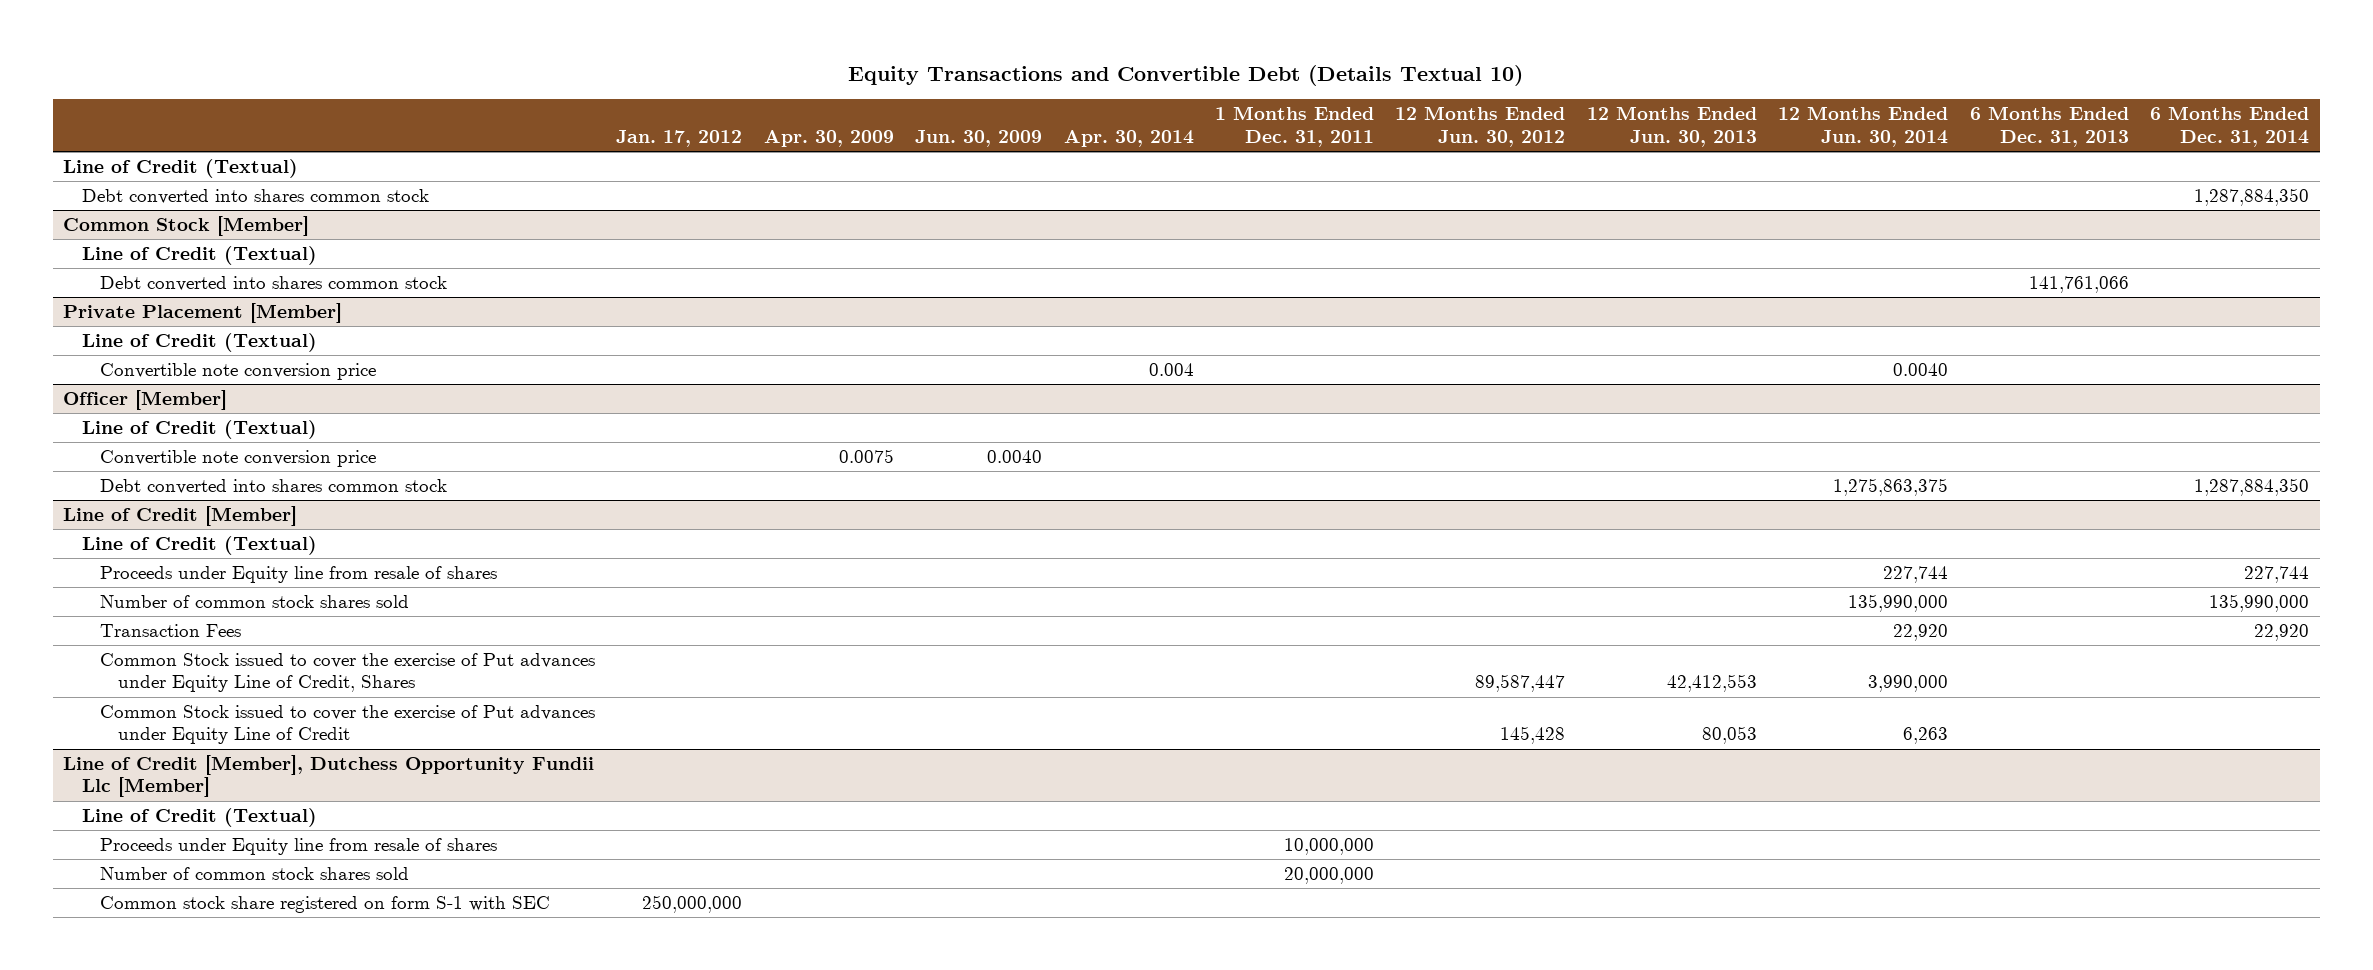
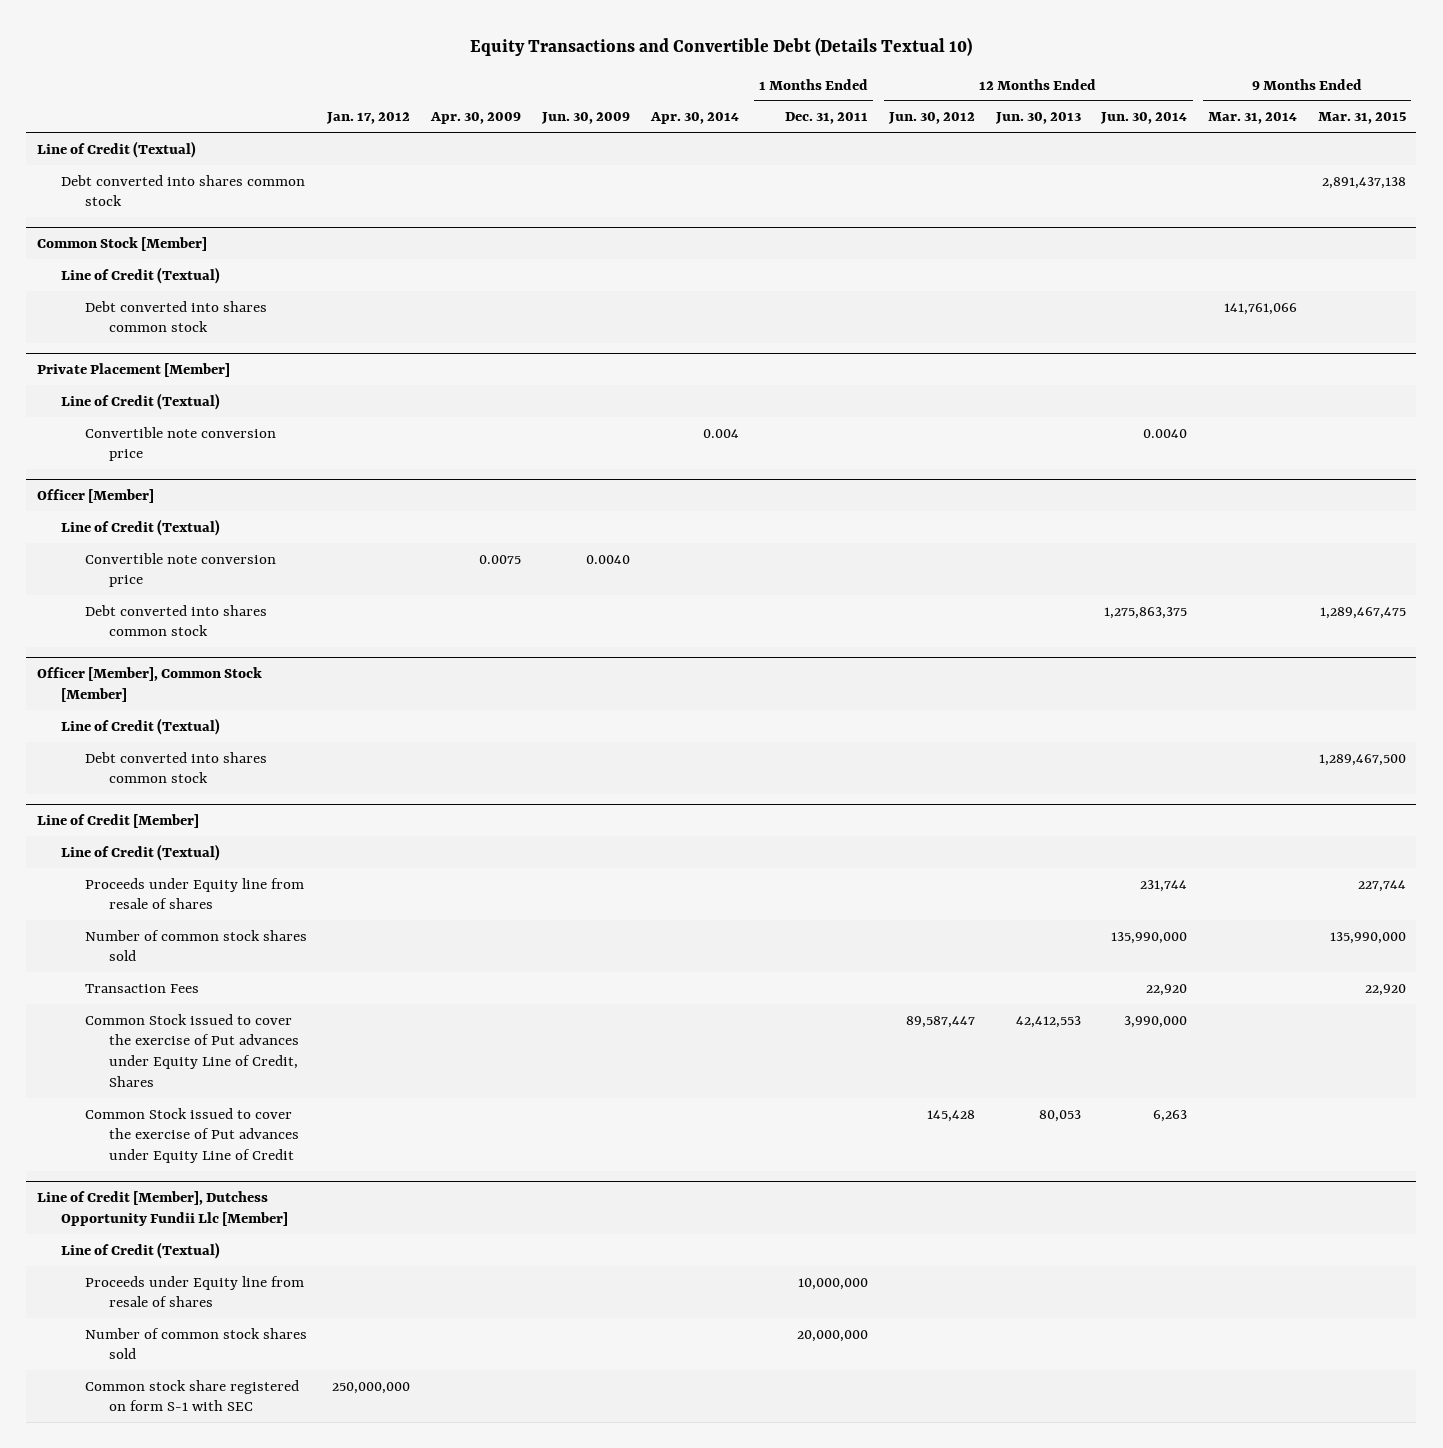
- | Jan. 17, 2012 | Apr. 30, 2009 | Jun. 30, 2009 | Apr. 30, 2014 | 1 Months Ended Dec. 31, 2011 | 12 Months Ended Jun. 30, 2012 | 12 Months Ended Jun. 30, 2013 | 12 Months Ended Jun. 30, 2014 | 6 Months Ended Dec. 31, 2013 | 6 Months Ended Dec. 31, 2014
+ | Jan. 17, 2012 | Apr. 30, 2009 | Jun. 30, 2009 | Apr. 30, 2014 | 1 Months Ended Dec. 31, 2011 | 12 Months Ended Jun. 30, 2012 | 12 Months Ended Jun. 30, 2013 | 12 Months Ended Jun. 30, 2014 | 9 Months Ended Mar. 31, 2014 | 9 Months Ended Mar. 31, 2015
+ Officer [Member], Common Stock [Member]
+ Line of Credit (Textual)
+ Debt converted into shares common stock | | | | | | | | | | 1,289,467,500
@ Line of Credit [Member]
- Proceeds under Equity line from resale of shares | | | | | | | | 227,744 | | 227,744
+ Proceeds under Equity line from resale of shares | | | | | | | | 231,744 | | 227,744

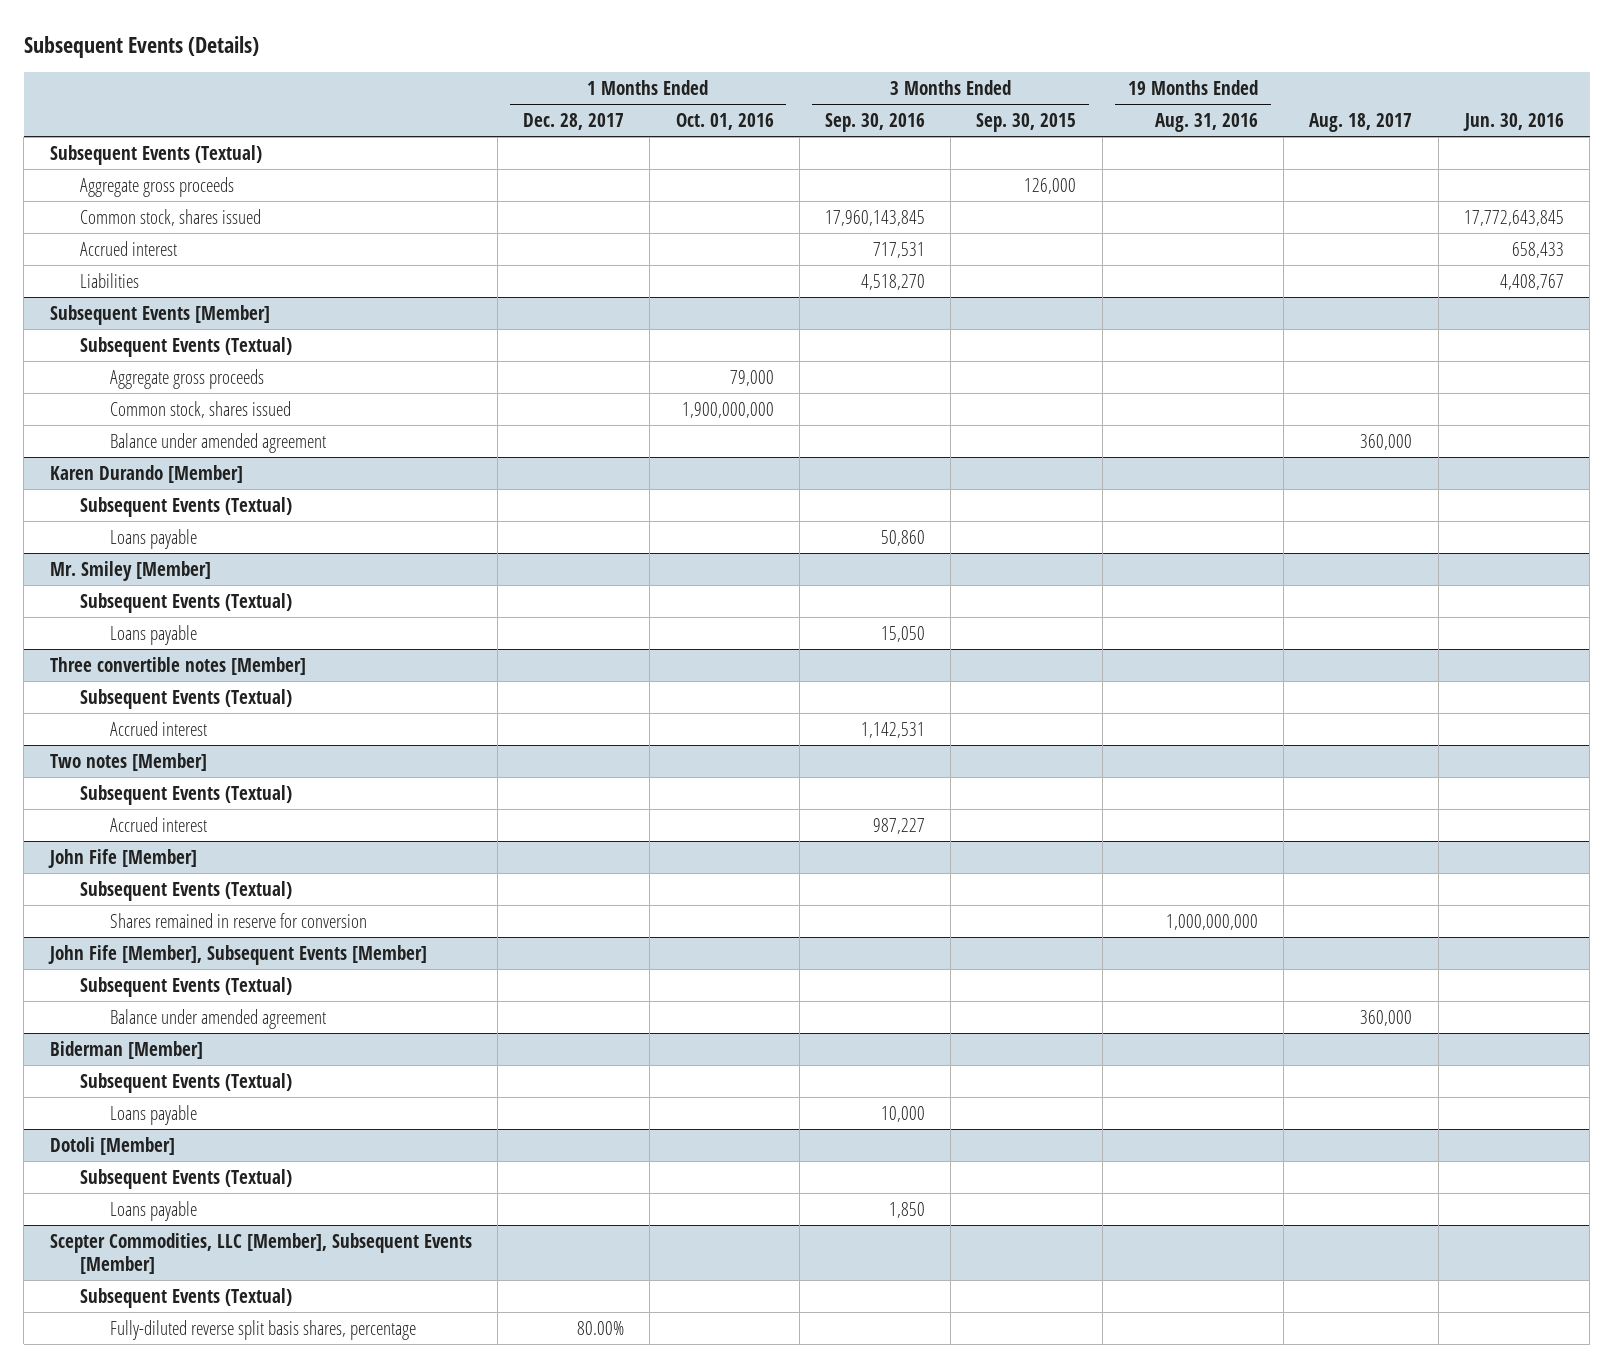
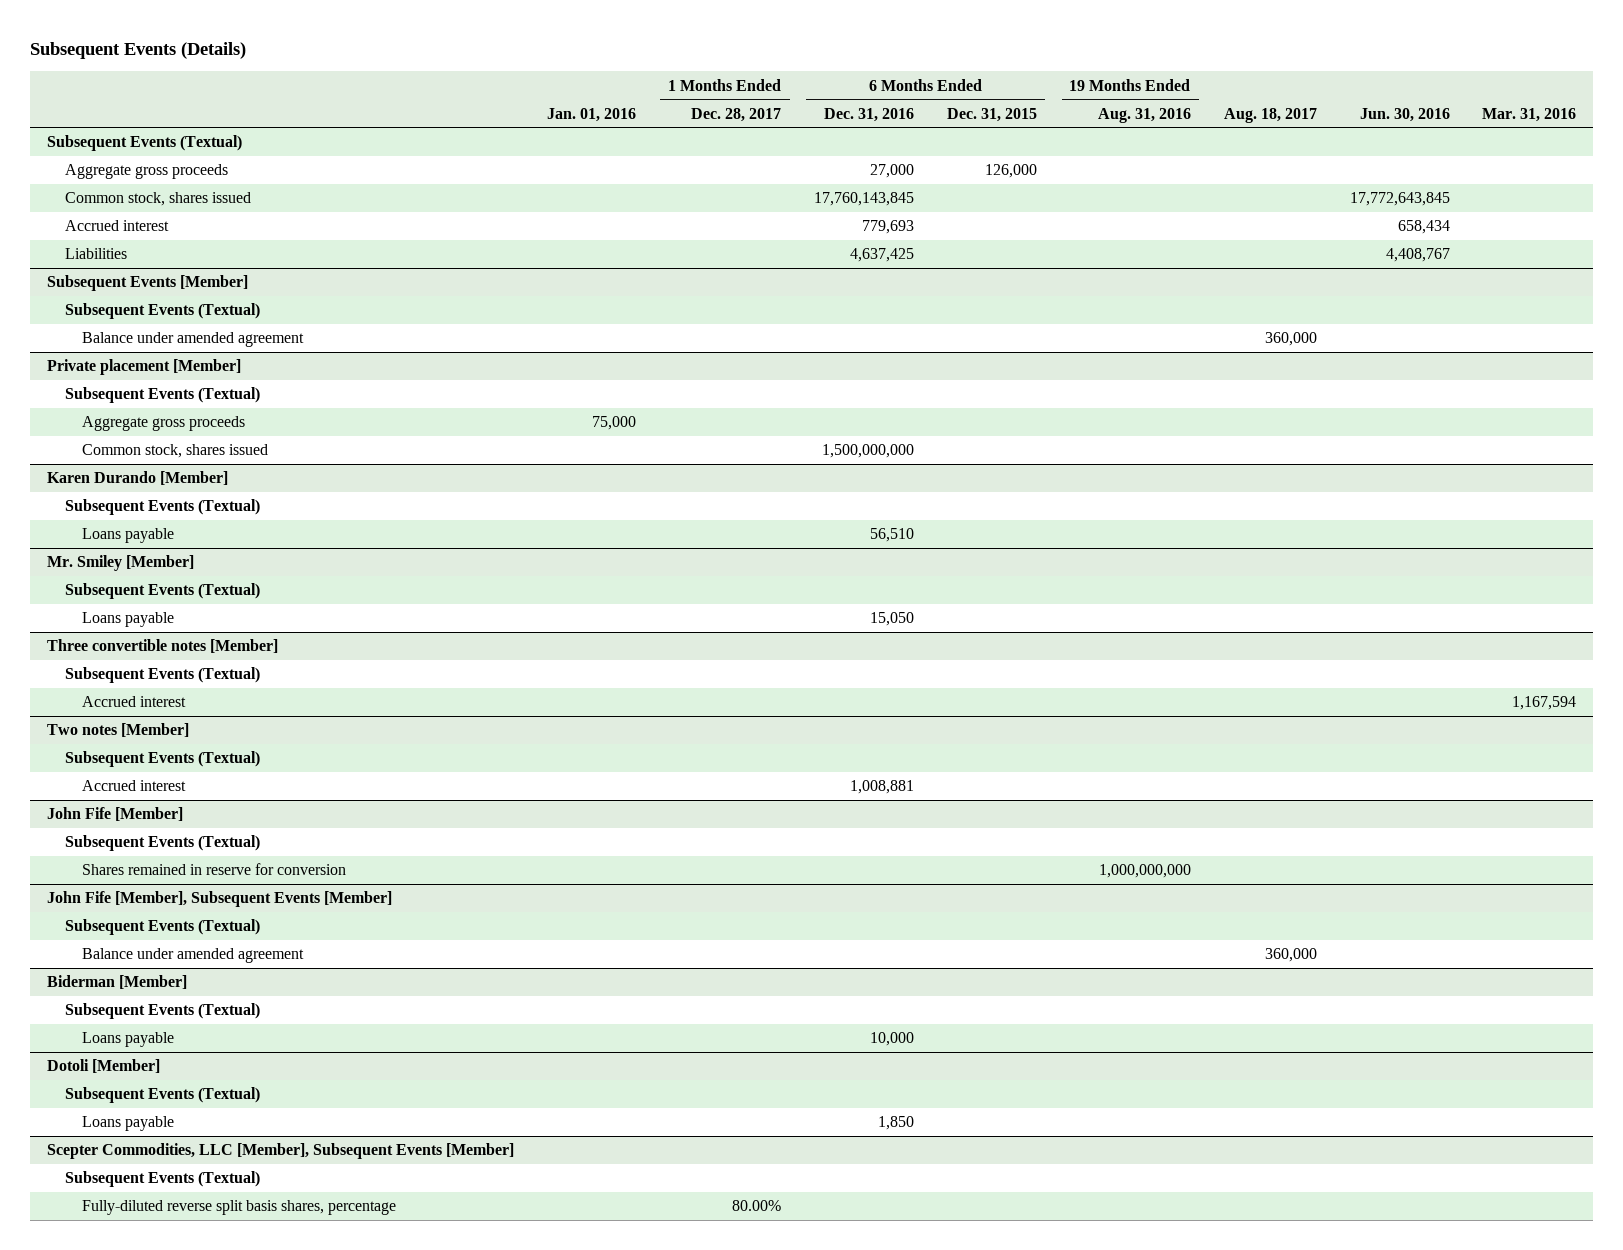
- | 1 Months Ended Dec. 28, 2017 | 1 Months Ended Oct. 01, 2016 | 3 Months Ended Sep. 30, 2016 | 3 Months Ended Sep. 30, 2015 | 19 Months Ended Aug. 31, 2016 | Aug. 18, 2017 | Jun. 30, 2016
+ | Jan. 01, 2016 | 1 Months Ended Dec. 28, 2017 | 6 Months Ended Dec. 31, 2016 | 6 Months Ended Dec. 31, 2015 | 19 Months Ended Aug. 31, 2016 | Aug. 18, 2017 | Jun. 30, 2016 | Mar. 31, 2016
- Accrued interest | | | 717,531 | | | | 658,433
+ Accrued interest | | | 779,693 | | | | 658,434 |
@ Subsequent Events [Member]
- Aggregate gross proceeds | | 79,000 | | | | |
- Common stock, shares issued | | 1,900,000,000 | | | | |
+ Private placement [Member]
+ Subsequent Events (Textual)
+ Aggregate gross proceeds | 75,000 | | | | | | |
+ Common stock, shares issued | | | 1,500,000,000 | | | | |

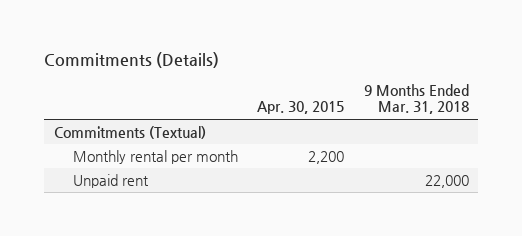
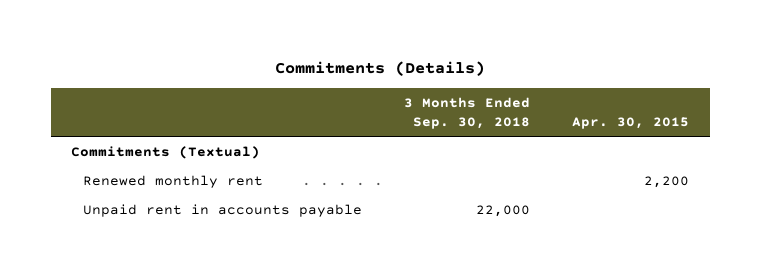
- | Apr. 30, 2015 | 9 Months Ended Mar. 31, 2018
+ | 3 Months Ended Sep. 30, 2018 | Apr. 30, 2015
- Monthly rental per month | 2,200 |
- Unpaid rent | | 22,000
+ Renewed monthly rent | | 2,200
+ Unpaid rent in accounts payable | 22,000 |

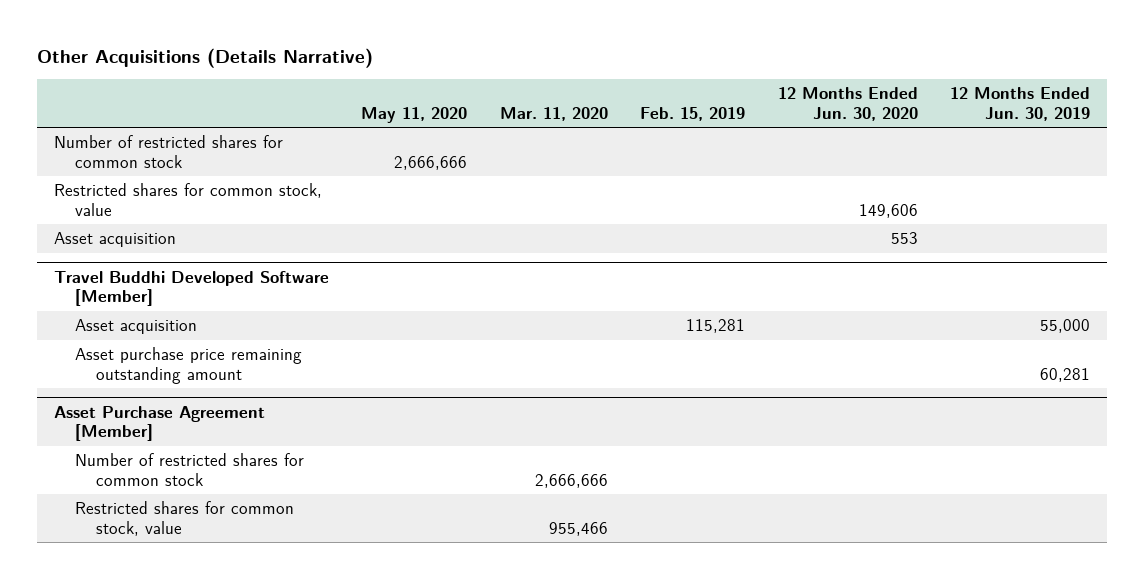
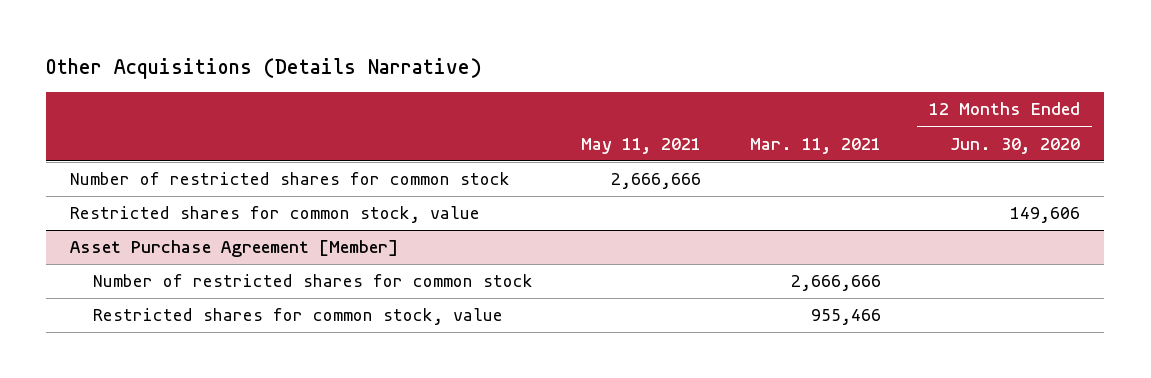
- | May 11, 2020 | Mar. 11, 2020 | Feb. 15, 2019 | 12 Months Ended Jun. 30, 2020 | 12 Months Ended Jun. 30, 2019
+ | May 11, 2021 | Mar. 11, 2021 | 12 Months Ended Jun. 30, 2020
- Asset acquisition | | | | 553 |
- Travel Buddhi Developed Software [Member]
- Asset acquisition | | | 115,281 | | 55,000
- Asset purchase price remaining outstanding amount | | | | | 60,281

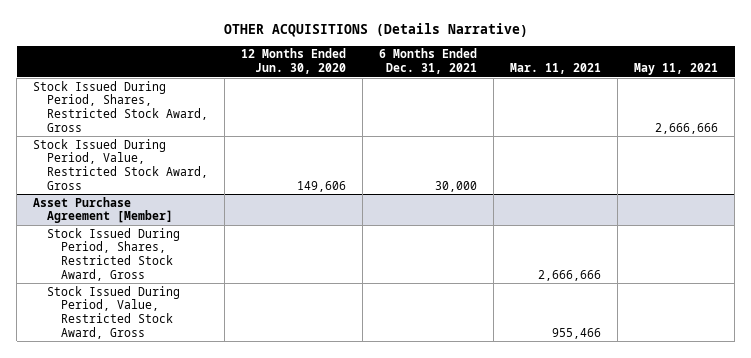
- Other Acquisitions (Details Narrative)
+ OTHER ACQUISITIONS (Details Narrative)
- | May 11, 2021 | Mar. 11, 2021 | 12 Months Ended Jun. 30, 2020
+ | 12 Months Ended Jun. 30, 2020 | 6 Months Ended Dec. 31, 2021 | Mar. 11, 2021 | May 11, 2021
- Number of restricted shares for common stock | 2,666,666 | |
- Restricted shares for common stock, value | | | 149,606
+ Stock Issued During Period, Shares, Restricted Stock Award, Gross | | | | 2,666,666
+ Stock Issued During Period, Value, Restricted Stock Award, Gross | 149,606 | 30,000 | |
@ Asset Purchase Agreement [Member]
- Number of restricted shares for common stock | | 2,666,666 |
- Restricted shares for common stock, value | | 955,466 |
+ Stock Issued During Period, Shares, Restricted Stock Award, Gross | | | 2,666,666 |
+ Stock Issued During Period, Value, Restricted Stock Award, Gross | | | 955,466 |

